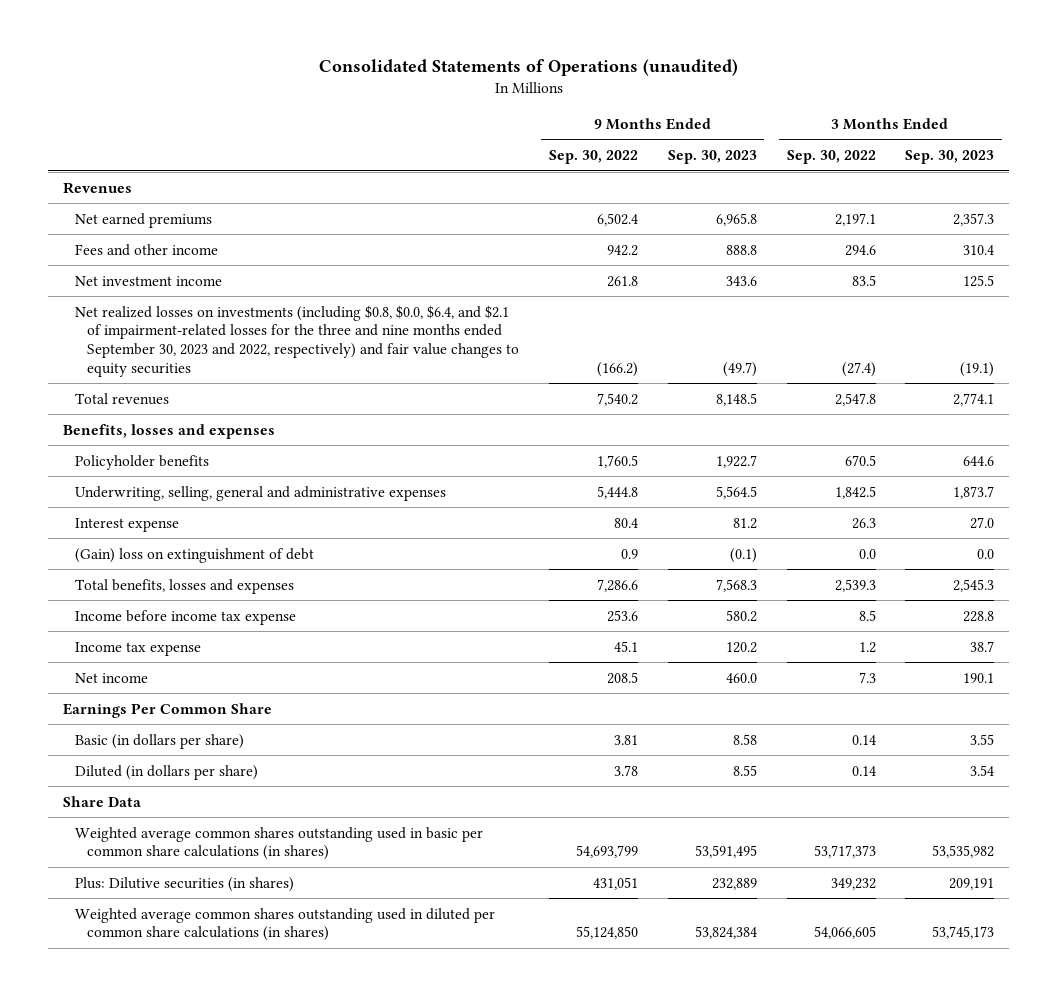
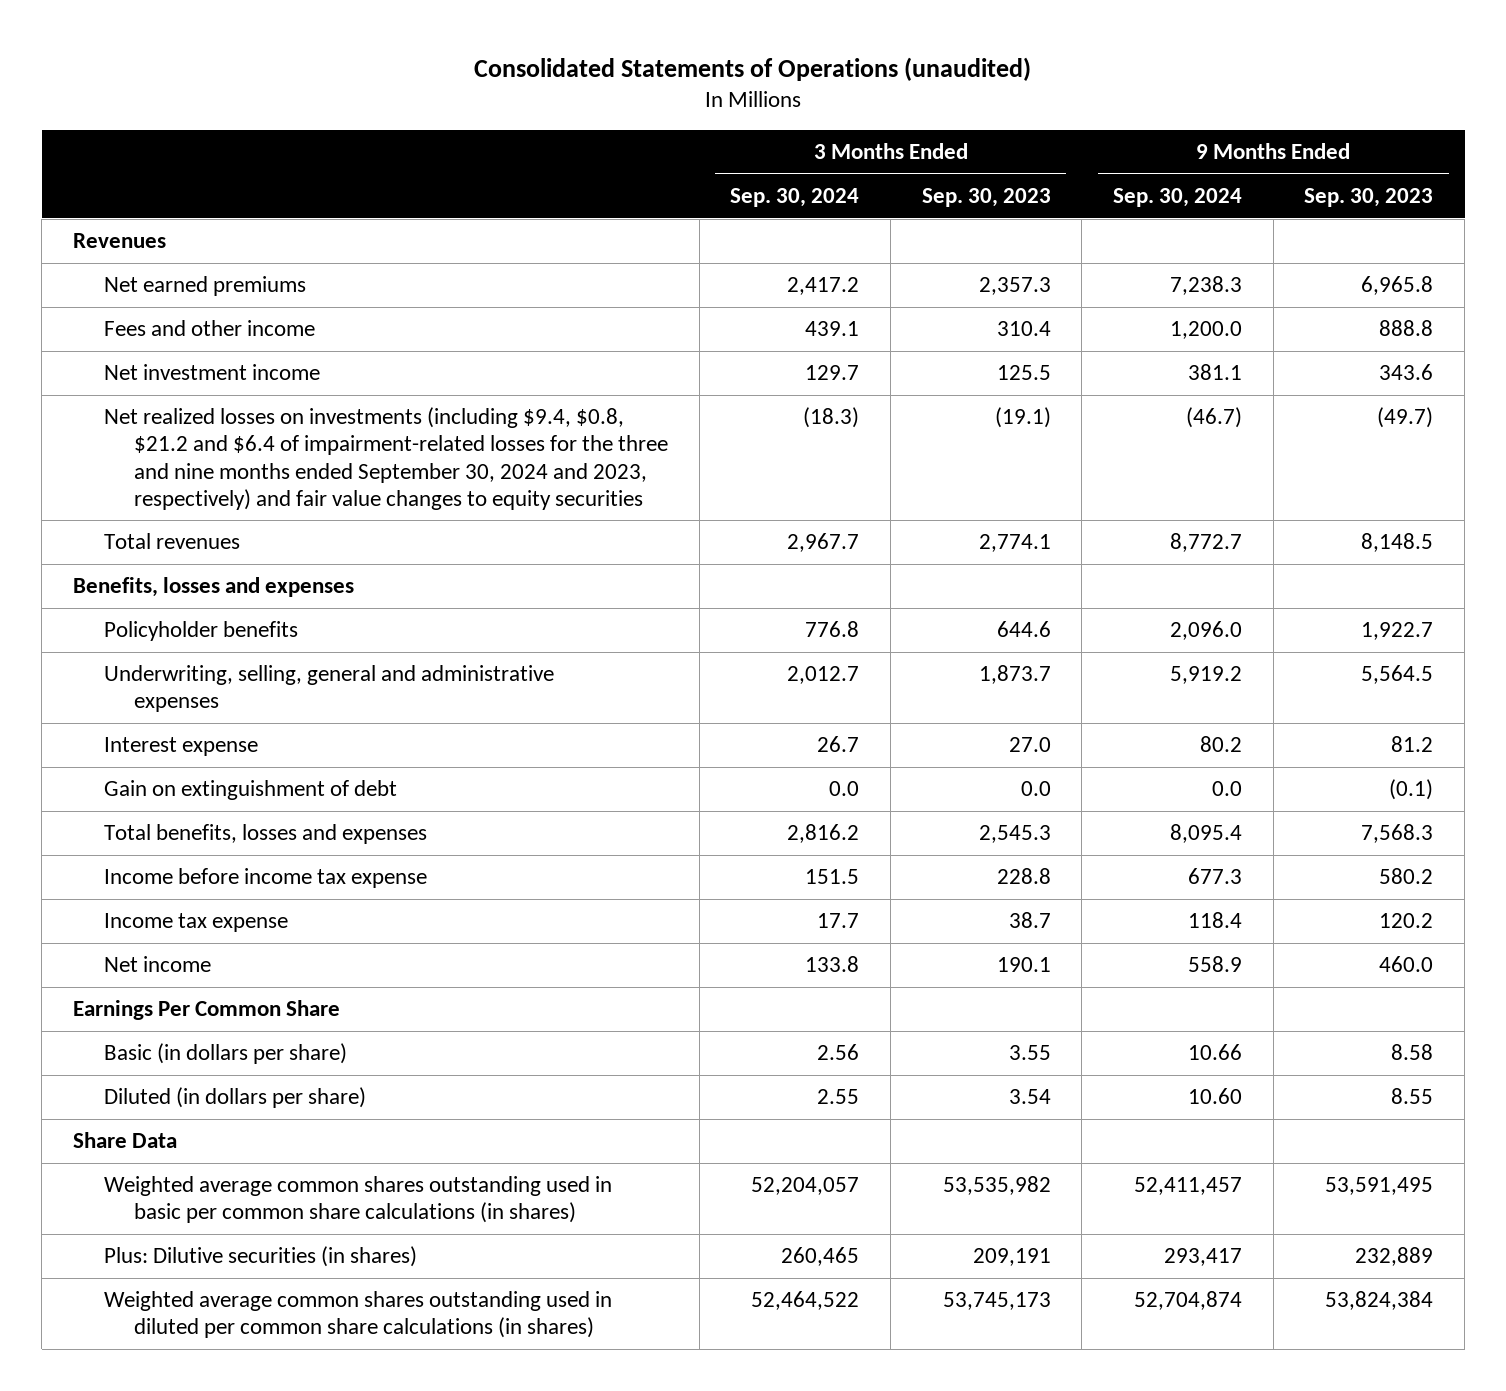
- | 9 Months Ended Sep. 30, 2022 | 9 Months Ended Sep. 30, 2023 | 3 Months Ended Sep. 30, 2022 | 3 Months Ended Sep. 30, 2023
+ | 3 Months Ended Sep. 30, 2024 | 3 Months Ended Sep. 30, 2023 | 9 Months Ended Sep. 30, 2024 | 9 Months Ended Sep. 30, 2023
- Net realized losses on investments (including $0.8, $0.0, $6.4, and $2.1 of impairment-related losses for the three and nine months ended September 30, 2023 and 2022, respectively) and fair value changes to equity securities | (166.2) | (49.7) | (27.4) | (19.1)
+ Net realized losses on investments (including $9.4, $0.8, $21.2 and $6.4 of impairment-related losses for the three and nine months ended September 30, 2024 and 2023, respectively) and fair value changes to equity securities | (18.3) | (19.1) | (46.7) | (49.7)
- (Gain) loss on extinguishment of debt | 0.9 | (0.1) | 0.0 | 0.0
+ Gain on extinguishment of debt | 0.0 | 0.0 | 0.0 | (0.1)

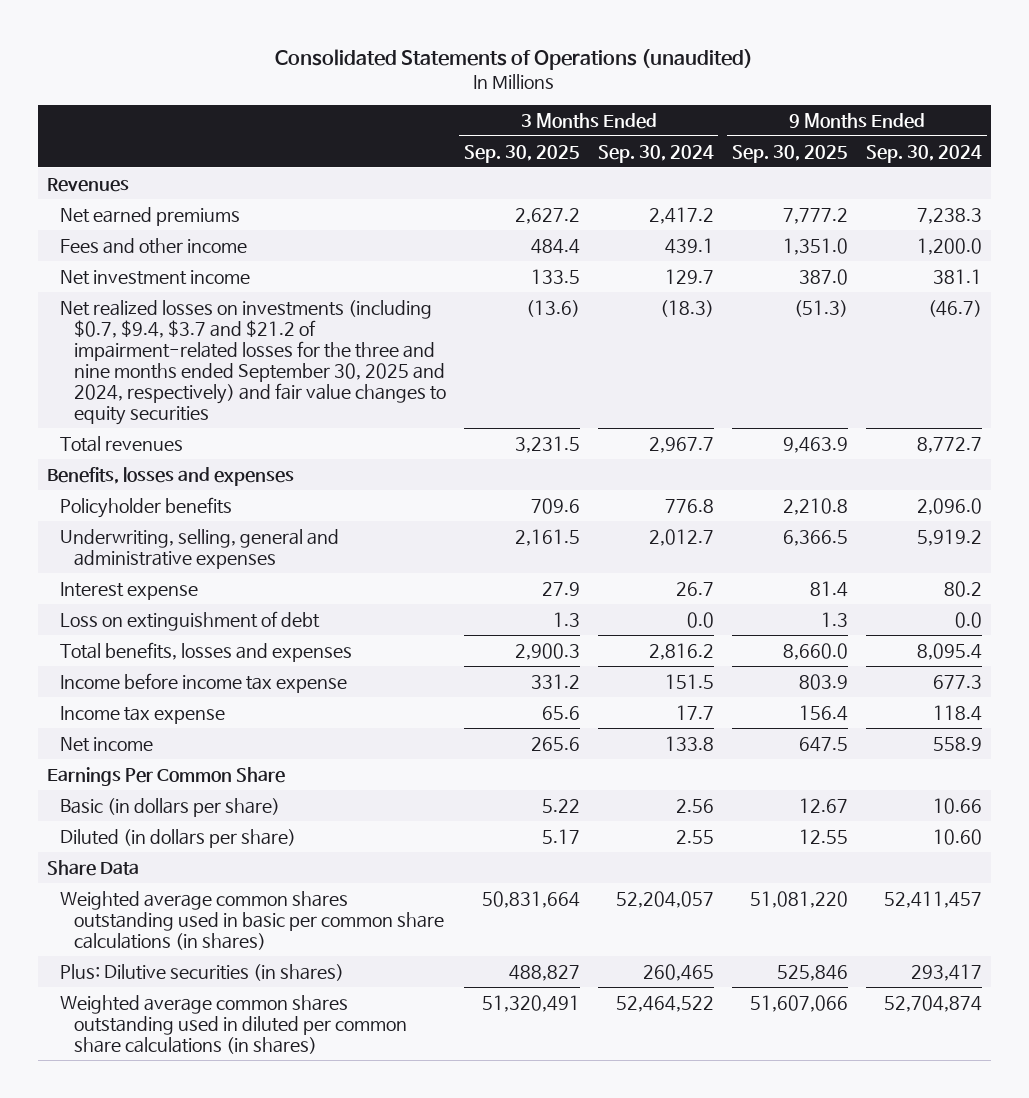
- | 3 Months Ended Sep. 30, 2024 | 3 Months Ended Sep. 30, 2023 | 9 Months Ended Sep. 30, 2024 | 9 Months Ended Sep. 30, 2023
+ | 3 Months Ended Sep. 30, 2025 | 3 Months Ended Sep. 30, 2024 | 9 Months Ended Sep. 30, 2025 | 9 Months Ended Sep. 30, 2024
- Net realized losses on investments (including $9.4, $0.8, $21.2 and $6.4 of impairment-related losses for the three and nine months ended September 30, 2024 and 2023, respectively) and fair value changes to equity securities | (18.3) | (19.1) | (46.7) | (49.7)
+ Net realized losses on investments (including $0.7, $9.4, $3.7 and $21.2 of impairment-related losses for the three and nine months ended September 30, 2025 and 2024, respectively) and fair value changes to equity securities | (13.6) | (18.3) | (51.3) | (46.7)
- Gain on extinguishment of debt | 0.0 | 0.0 | 0.0 | (0.1)
+ Loss on extinguishment of debt | 1.3 | 0.0 | 1.3 | 0.0

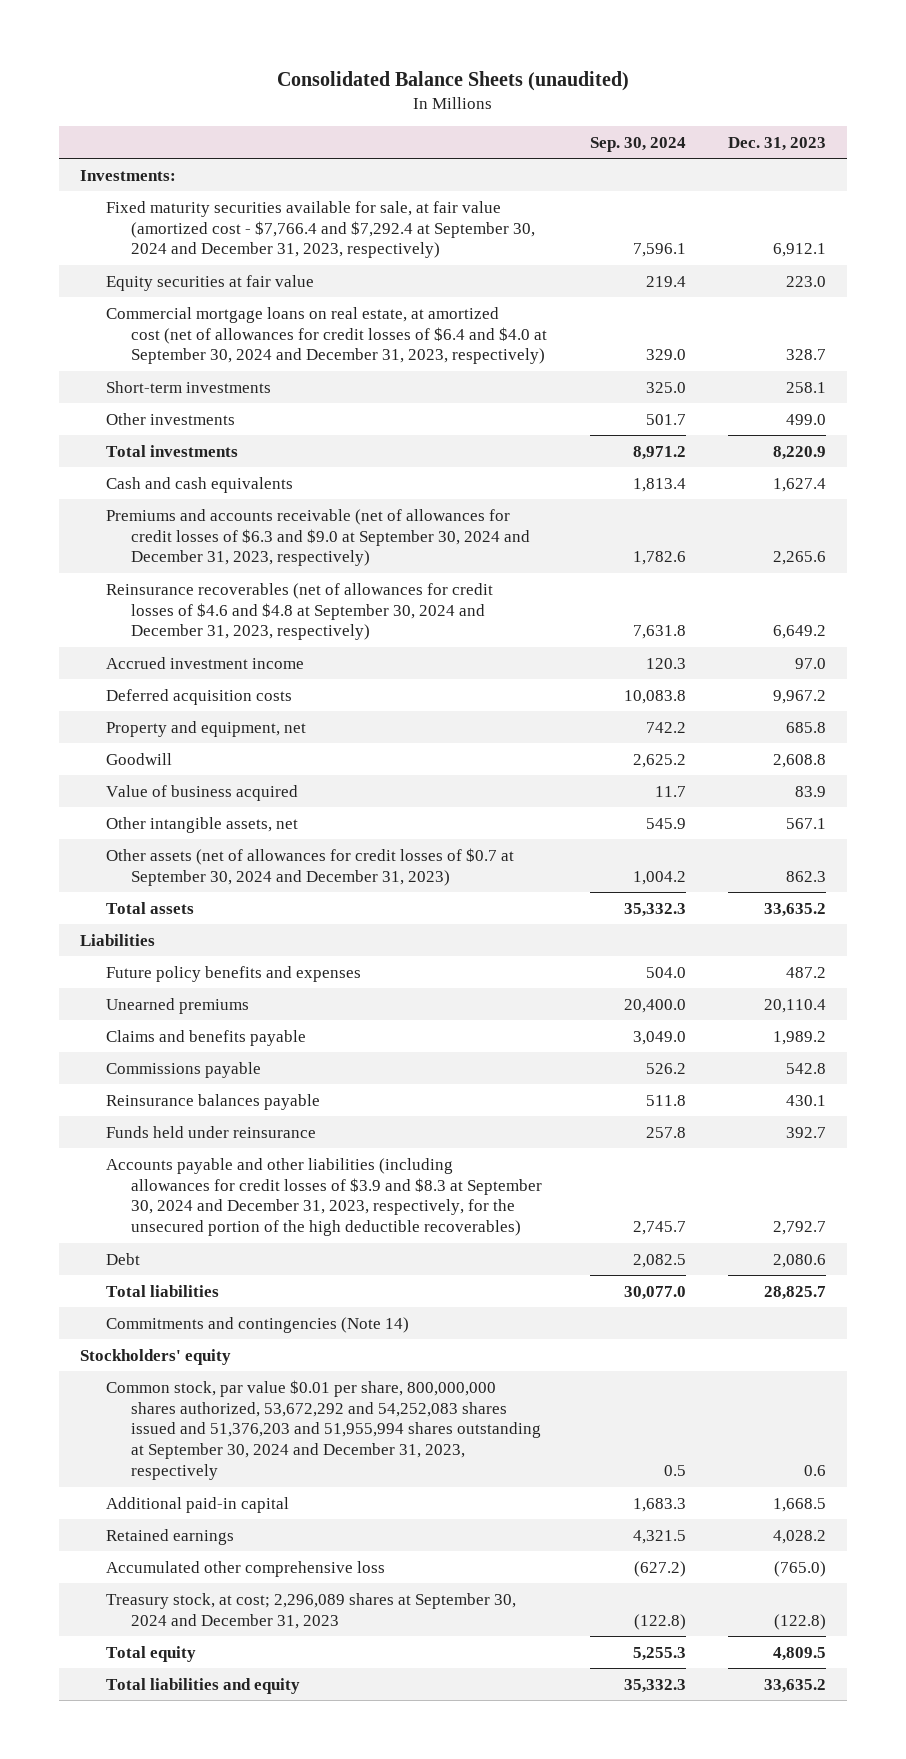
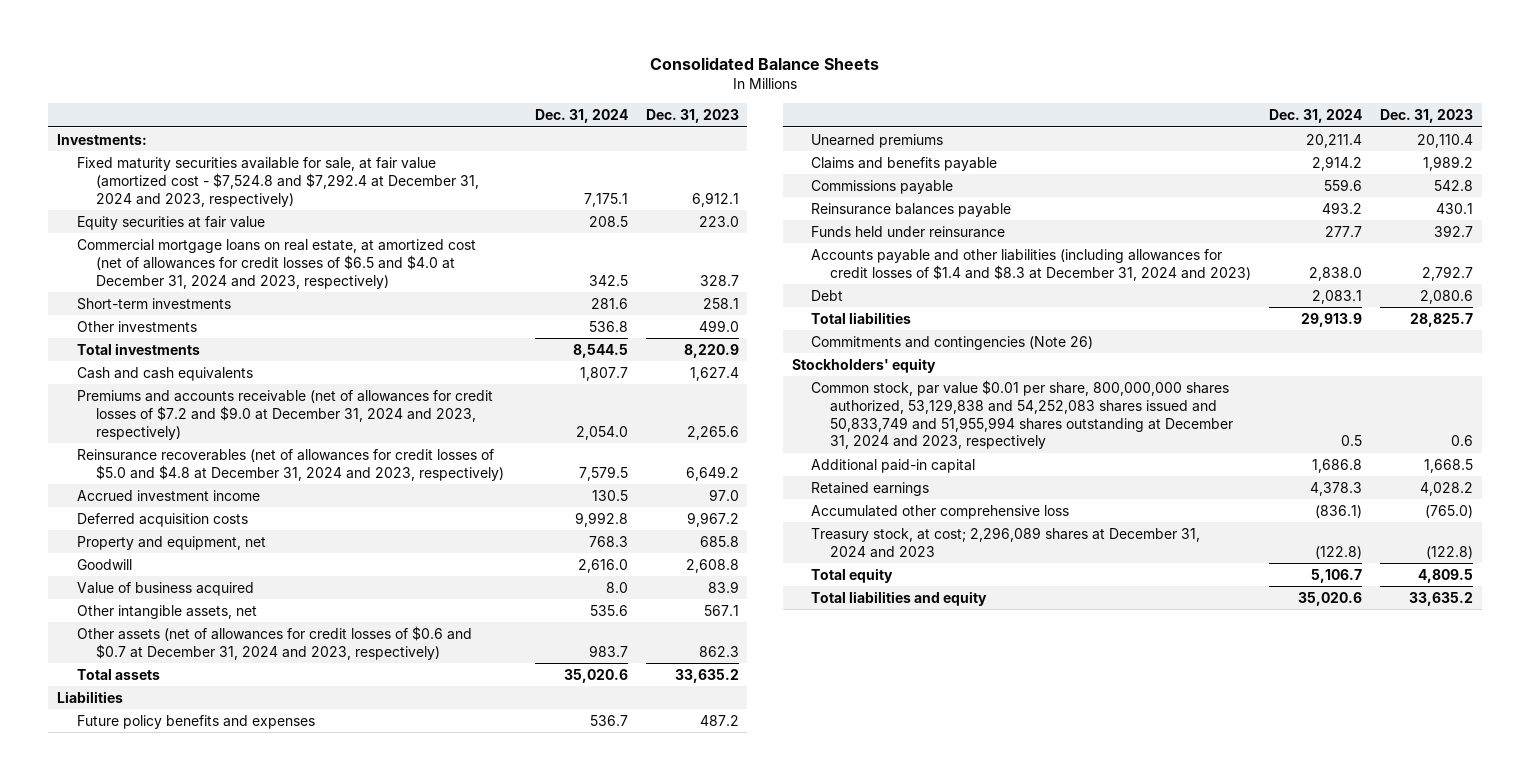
- Consolidated Balance Sheets (unaudited)
+ Consolidated Balance Sheets
- | Sep. 30, 2024 | Dec. 31, 2023
+ | Dec. 31, 2024 | Dec. 31, 2023
- Fixed maturity securities available for sale, at fair value (amortized cost - $7,766.4 and $7,292.4 at September 30, 2024 and December 31, 2023, respectively) | 7,596.1 | 6,912.1
+ Fixed maturity securities available for sale, at fair value (amortized cost - $7,524.8 and $7,292.4 at December 31, 2024 and 2023, respectively) | 7,175.1 | 6,912.1
- Commercial mortgage loans on real estate, at amortized cost (net of allowances for credit losses of $6.4 and $4.0 at September 30, 2024 and December 31, 2023, respectively) | 329.0 | 328.7
+ Commercial mortgage loans on real estate, at amortized cost (net of allowances for credit losses of $6.5 and $4.0 at December 31, 2024 and 2023, respectively) | 342.5 | 328.7
- Premiums and accounts receivable (net of allowances for credit losses of $6.3 and $9.0 at September 30, 2024 and December 31, 2023, respectively) | 1,782.6 | 2,265.6
- Reinsurance recoverables (net of allowances for credit losses of $4.6 and $4.8 at September 30, 2024 and December 31, 2023, respectively) | 7,631.8 | 6,649.2
+ Premiums and accounts receivable (net of allowances for credit losses of $7.2 and $9.0 at December 31, 2024 and 2023, respectively) | 2,054.0 | 2,265.6
+ Reinsurance recoverables (net of allowances for credit losses of $5.0 and $4.8 at December 31, 2024 and 2023, respectively) | 7,579.5 | 6,649.2
- Other assets (net of allowances for credit losses of $0.7 at September 30, 2024 and December 31, 2023) | 1,004.2 | 862.3
+ Other assets (net of allowances for credit losses of $0.6 and $0.7 at December 31, 2024 and 2023, respectively) | 983.7 | 862.3
- Accounts payable and other liabilities (including allowances for credit losses of $3.9 and $8.3 at September 30, 2024 and December 31, 2023, respectively, for the unsecured portion of the high deductible recoverables) | 2,745.7 | 2,792.7
+ Accounts payable and other liabilities (including allowances for credit losses of $1.4 and $8.3 at December 31, 2024 and 2023) | 2,838.0 | 2,792.7
- Commitments and contingencies (Note 14)
+ Commitments and contingencies (Note 26)
- Common stock, par value $0.01 per share, 800,000,000 shares authorized, 53,672,292 and 54,252,083 shares issued and 51,376,203 and 51,955,994 shares outstanding at September 30, 2024 and December 31, 2023, respectively | 0.5 | 0.6
+ Common stock, par value $0.01 per share, 800,000,000 shares authorized, 53,129,838 and 54,252,083 shares issued and 50,833,749 and 51,955,994 shares outstanding at December 31, 2024 and 2023, respectively | 0.5 | 0.6
- Treasury stock, at cost; 2,296,089 shares at September 30, 2024 and December 31, 2023 | (122.8) | (122.8)
+ Treasury stock, at cost; 2,296,089 shares at December 31, 2024 and 2023 | (122.8) | (122.8)

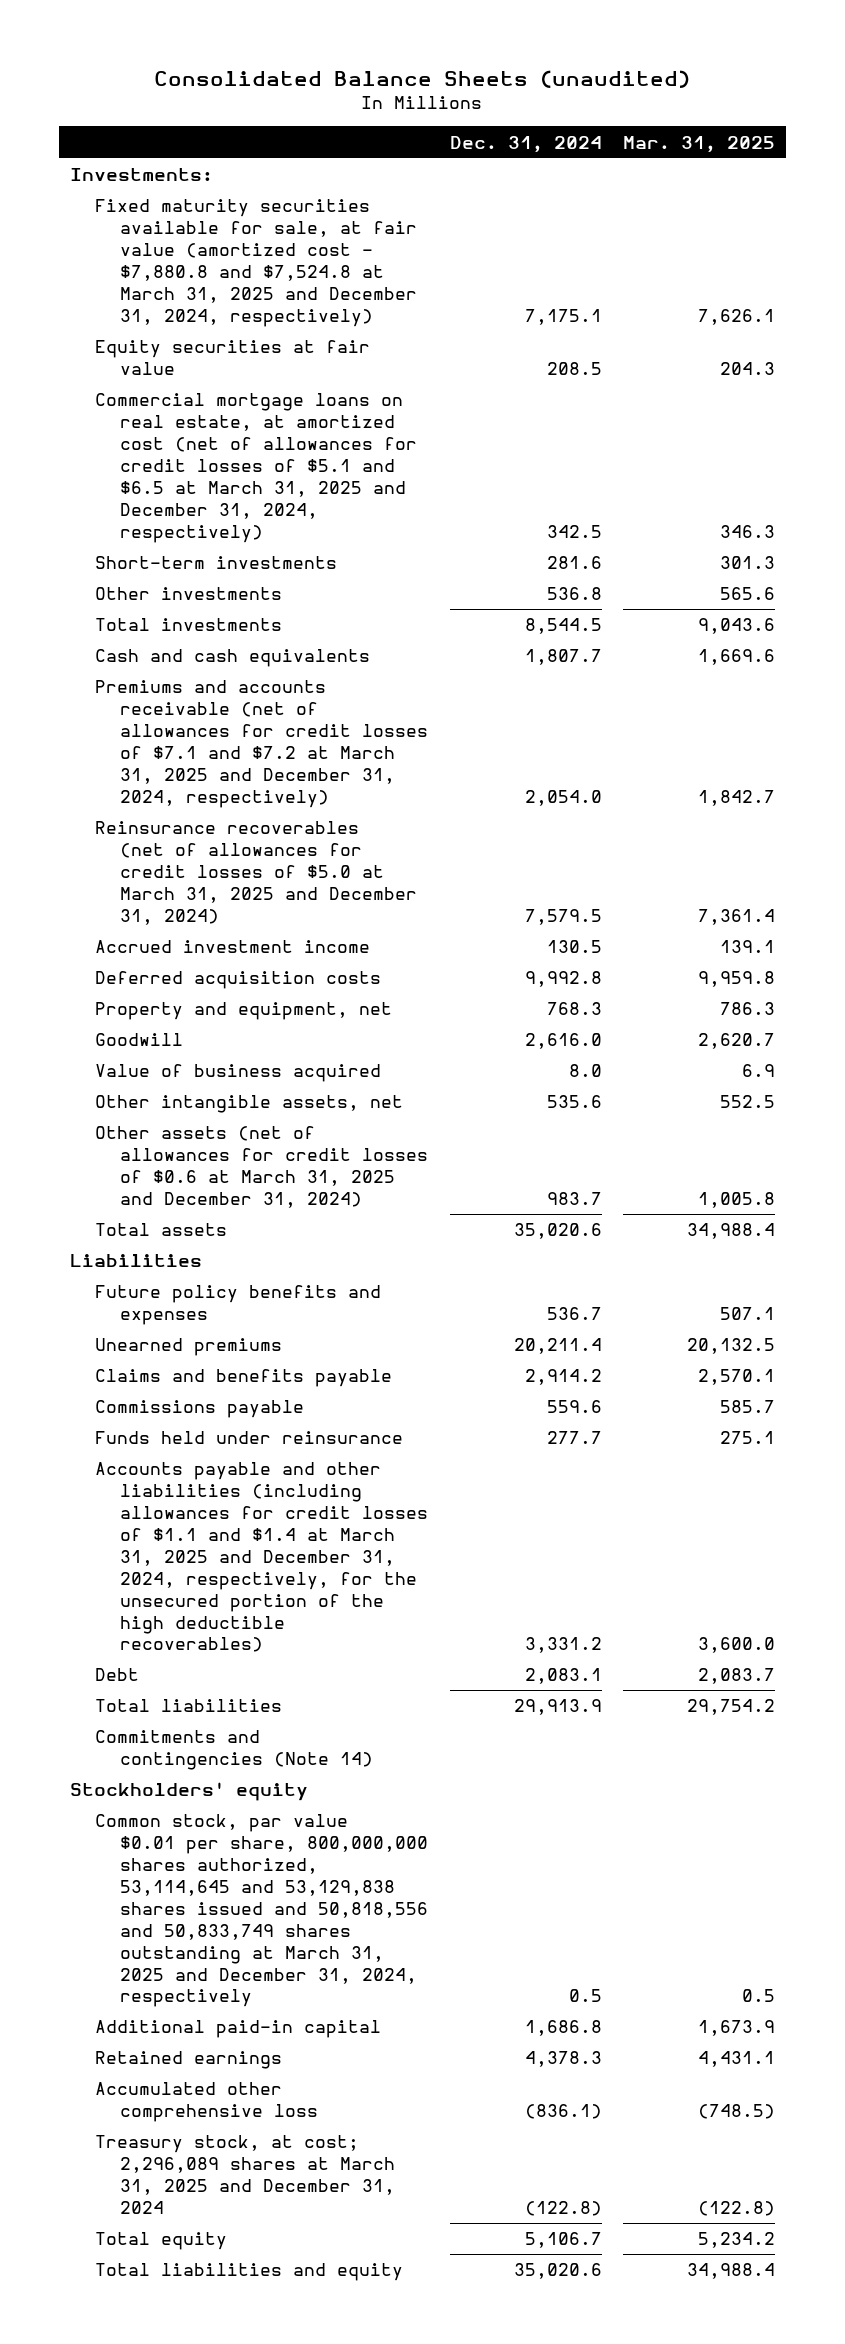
- Consolidated Balance Sheets
+ Consolidated Balance Sheets (unaudited)
- | Dec. 31, 2024 | Dec. 31, 2023
+ | Dec. 31, 2024 | Mar. 31, 2025
- Fixed maturity securities available for sale, at fair value (amortized cost - $7,524.8 and $7,292.4 at December 31, 2024 and 2023, respectively) | 7,175.1 | 6,912.1
+ Fixed maturity securities available for sale, at fair value (amortized cost - $7,880.8 and $7,524.8 at March 31, 2025 and December 31, 2024, respectively) | 7,175.1 | 7,626.1
- Commercial mortgage loans on real estate, at amortized cost (net of allowances for credit losses of $6.5 and $4.0 at December 31, 2024 and 2023, respectively) | 342.5 | 328.7
+ Commercial mortgage loans on real estate, at amortized cost (net of allowances for credit losses of $5.1 and $6.5 at March 31, 2025 and December 31, 2024, respectively) | 342.5 | 346.3
- Premiums and accounts receivable (net of allowances for credit losses of $7.2 and $9.0 at December 31, 2024 and 2023, respectively) | 2,054.0 | 2,265.6
- Reinsurance recoverables (net of allowances for credit losses of $5.0 and $4.8 at December 31, 2024 and 2023, respectively) | 7,579.5 | 6,649.2
+ Premiums and accounts receivable (net of allowances for credit losses of $7.1 and $7.2 at March 31, 2025 and December 31, 2024, respectively) | 2,054.0 | 1,842.7
+ Reinsurance recoverables (net of allowances for credit losses of $5.0 at March 31, 2025 and December 31, 2024) | 7,579.5 | 7,361.4
- Other assets (net of allowances for credit losses of $0.6 and $0.7 at December 31, 2024 and 2023, respectively) | 983.7 | 862.3
+ Other assets (net of allowances for credit losses of $0.6 at March 31, 2025 and December 31, 2024) | 983.7 | 1,005.8
- Reinsurance balances payable | 493.2 | 430.1
- Accounts payable and other liabilities (including allowances for credit losses of $1.4 and $8.3 at December 31, 2024 and 2023) | 2,838.0 | 2,792.7
+ Accounts payable and other liabilities (including allowances for credit losses of $1.1 and $1.4 at March 31, 2025 and December 31, 2024, respectively, for the unsecured portion of the high deductible recoverables) | 3,331.2 | 3,600.0
- Commitments and contingencies (Note 26)
+ Commitments and contingencies (Note 14)
- Common stock, par value $0.01 per share, 800,000,000 shares authorized, 53,129,838 and 54,252,083 shares issued and 50,833,749 and 51,955,994 shares outstanding at December 31, 2024 and 2023, respectively | 0.5 | 0.6
+ Common stock, par value $0.01 per share, 800,000,000 shares authorized, 53,114,645 and 53,129,838 shares issued and 50,818,556 and 50,833,749 shares outstanding at March 31, 2025 and December 31, 2024, respectively | 0.5 | 0.5
- Treasury stock, at cost; 2,296,089 shares at December 31, 2024 and 2023 | (122.8) | (122.8)
+ Treasury stock, at cost; 2,296,089 shares at March 31, 2025 and December 31, 2024 | (122.8) | (122.8)

